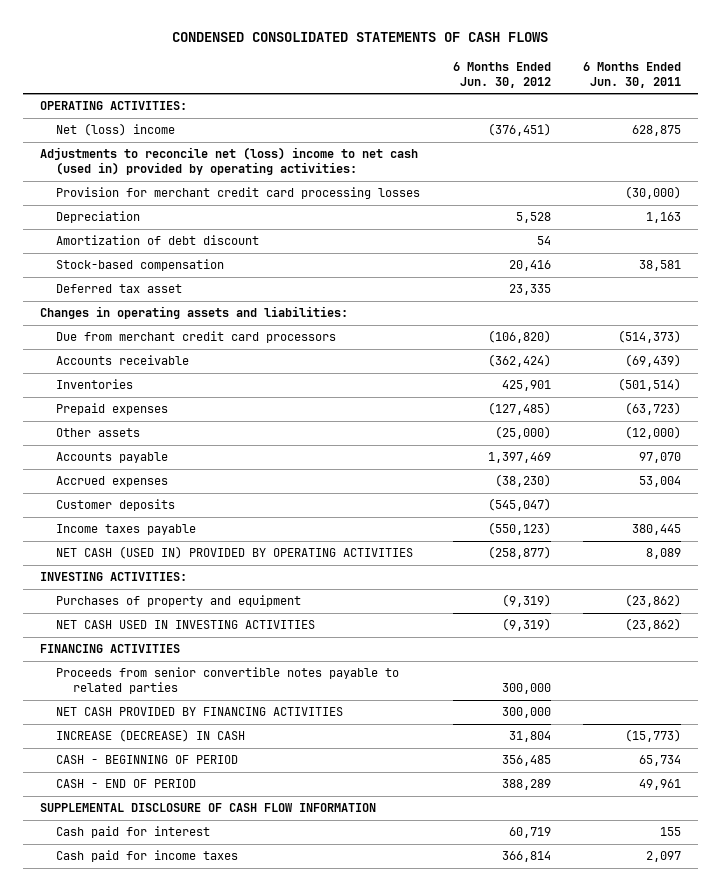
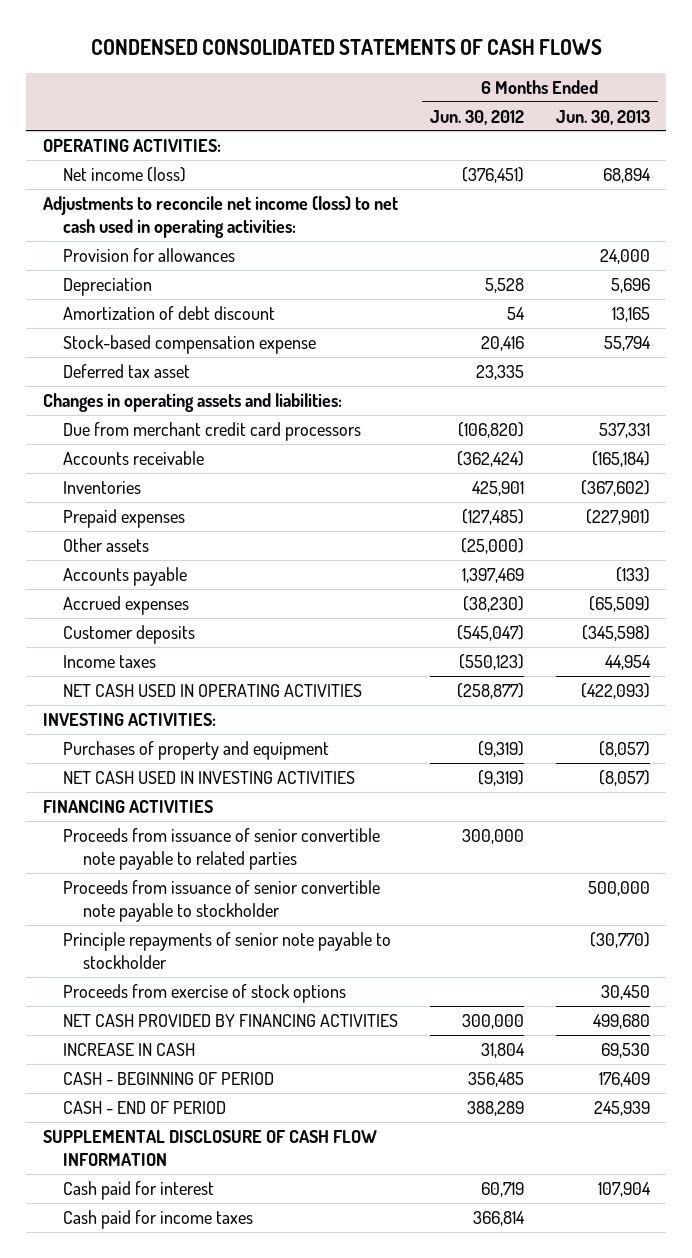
- | 6 Months Ended Jun. 30, 2012 | 6 Months Ended Jun. 30, 2011
+ | 6 Months Ended Jun. 30, 2012 | 6 Months Ended Jun. 30, 2013
- Net (loss) income | (376,451) | 628,875
- Adjustments to reconcile net (loss) income to net cash (used in) provided by operating activities:
- Provision for merchant credit card processing losses | | (30,000)
+ Net income (loss) | (376,451) | 68,894
+ Adjustments to reconcile net income (loss) to net cash used in operating activities:
+ Provision for allowances | | 24,000
- Stock-based compensation | 20,416 | 38,581
+ Stock-based compensation expense | 20,416 | 55,794
- Income taxes payable | (550,123) | 380,445
- NET CASH (USED IN) PROVIDED BY OPERATING ACTIVITIES | (258,877) | 8,089
+ Income taxes | (550,123) | 44,954
+ NET CASH USED IN OPERATING ACTIVITIES | (258,877) | (422,093)
- Proceeds from senior convertible notes payable to related parties | 300,000 |
+ Proceeds from issuance of senior convertible note payable to related parties | 300,000 |
+ Proceeds from issuance of senior convertible note payable to stockholder | | 500,000
+ Principle repayments of senior note payable to stockholder | | (30,770)
+ Proceeds from exercise of stock options | | 30,450
- INCREASE (DECREASE) IN CASH | 31,804 | (15,773)
+ INCREASE IN CASH | 31,804 | 69,530

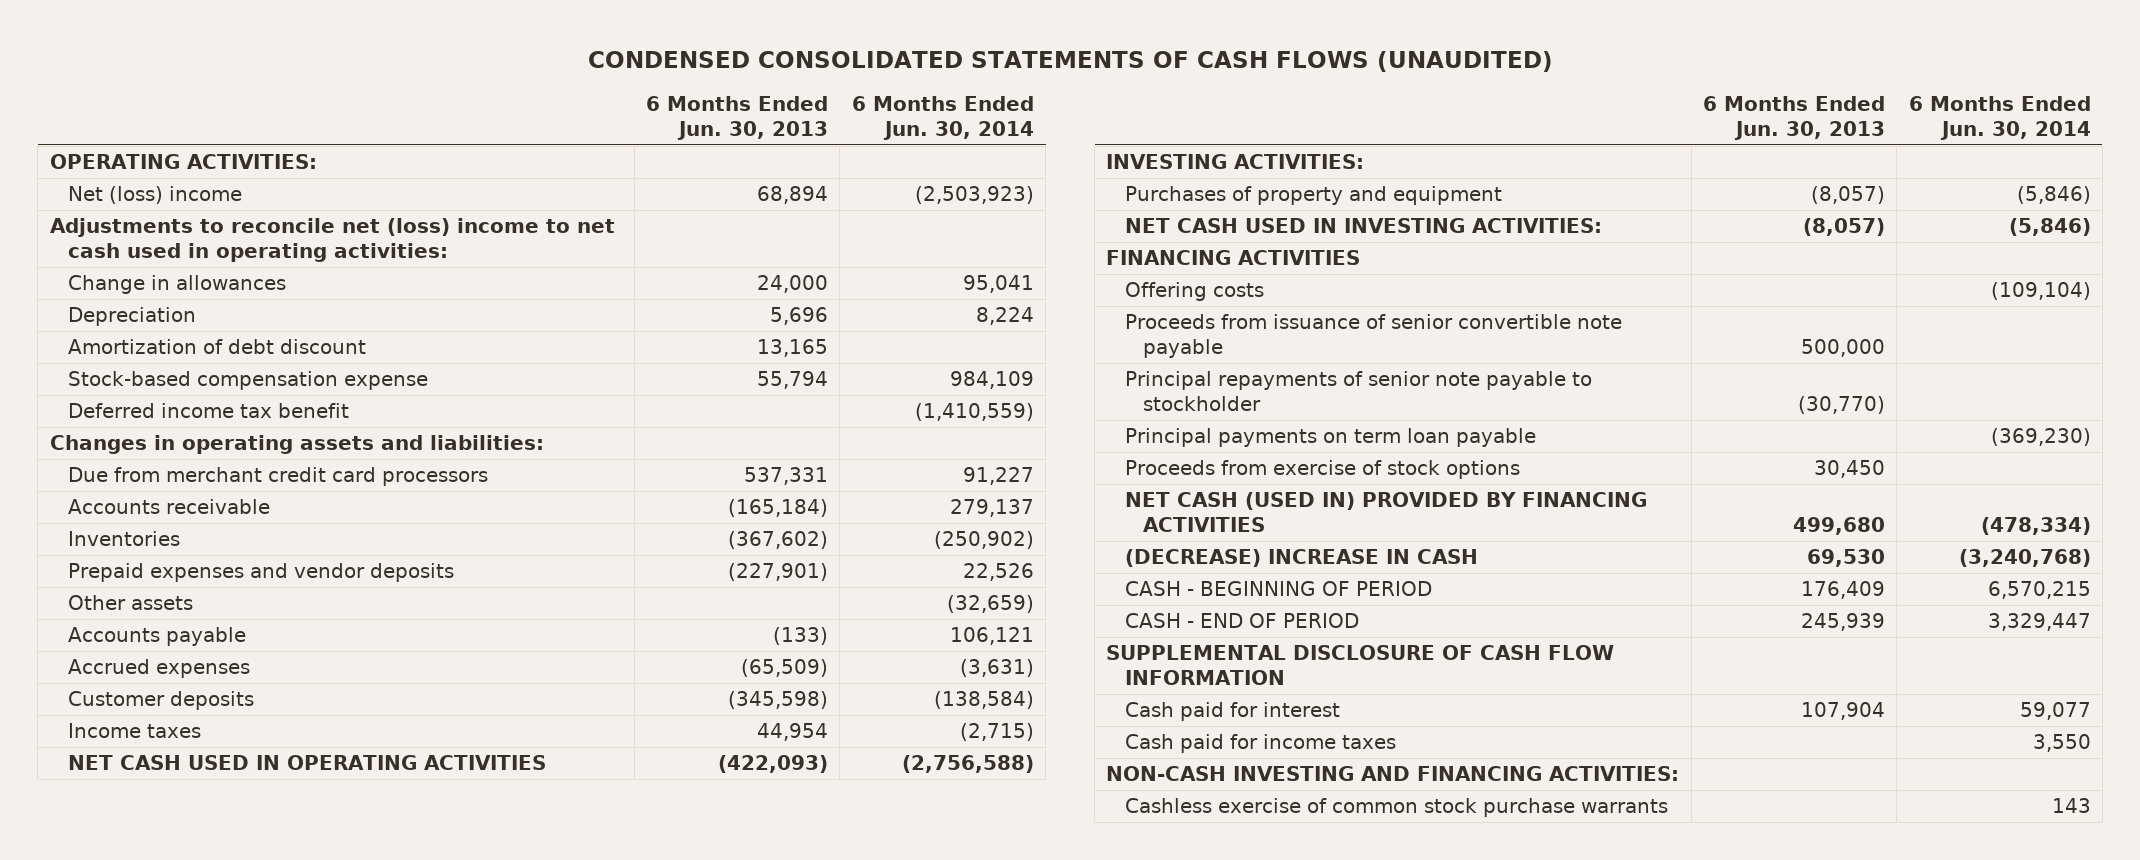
- CONDENSED CONSOLIDATED STATEMENTS OF CASH FLOWS
+ CONDENSED CONSOLIDATED STATEMENTS OF CASH FLOWS (UNAUDITED)
- | 6 Months Ended Jun. 30, 2012 | 6 Months Ended Jun. 30, 2013
+ | 6 Months Ended Jun. 30, 2013 | 6 Months Ended Jun. 30, 2014
- Net income (loss) | (376,451) | 68,894
- Adjustments to reconcile net income (loss) to net cash used in operating activities:
- Provision for allowances | | 24,000
+ Net (loss) income | 68,894 | (2,503,923)
+ Adjustments to reconcile net (loss) income to net cash used in operating activities:
+ Change in allowances | 24,000 | 95,041
- Deferred tax asset | 23,335 |
+ Deferred income tax benefit | | (1,410,559)
- Prepaid expenses | (127,485) | (227,901)
+ Prepaid expenses and vendor deposits | (227,901) | 22,526
- NET CASH USED IN INVESTING ACTIVITIES | (9,319) | (8,057)
+ NET CASH USED IN INVESTING ACTIVITIES: | (8,057) | (5,846)
- Proceeds from issuance of senior convertible note payable to related parties | 300,000 |
- Proceeds from issuance of senior convertible note payable to stockholder | | 500,000
- Principle repayments of senior note payable to stockholder | | (30,770)
+ Offering costs | | (109,104)
+ Proceeds from issuance of senior convertible note payable | 500,000 |
+ Principal repayments of senior note payable to stockholder | (30,770) |
+ Principal payments on term loan payable | | (369,230)
- NET CASH PROVIDED BY FINANCING ACTIVITIES | 300,000 | 499,680
- INCREASE IN CASH | 31,804 | 69,530
+ NET CASH (USED IN) PROVIDED BY FINANCING ACTIVITIES | 499,680 | (478,334)
+ (DECREASE) INCREASE IN CASH | 69,530 | (3,240,768)
+ NON-CASH INVESTING AND FINANCING ACTIVITIES:
+ Cashless exercise of common stock purchase warrants | | 143

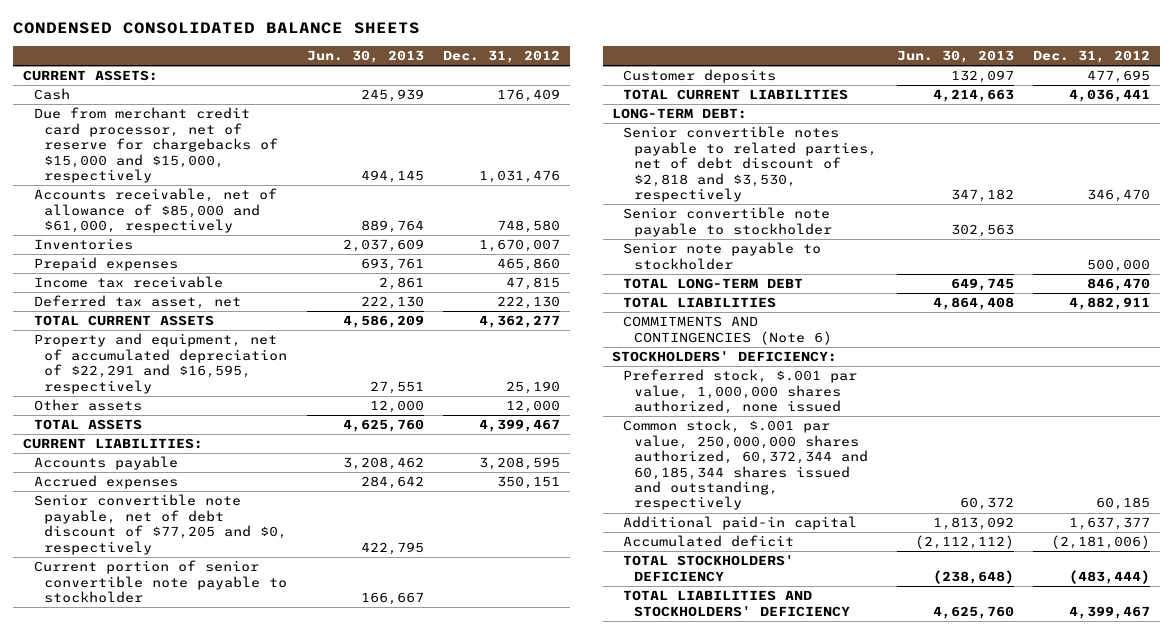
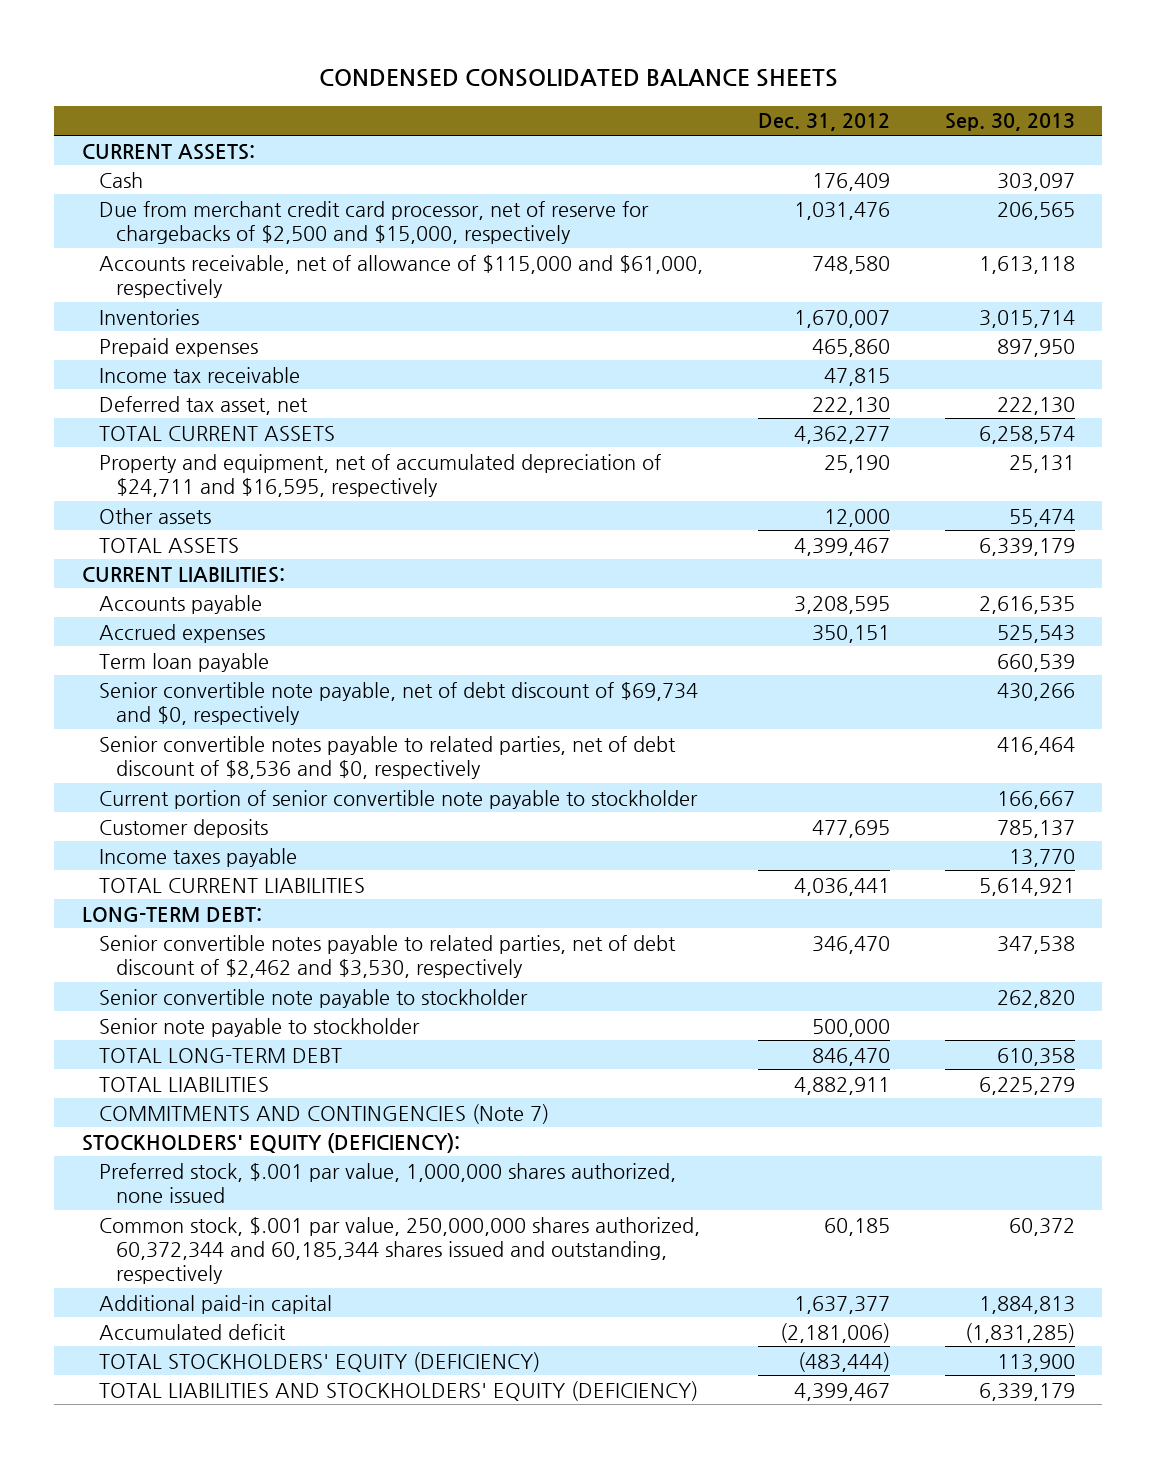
- | Jun. 30, 2013 | Dec. 31, 2012
+ | Dec. 31, 2012 | Sep. 30, 2013
- Due from merchant credit card processor, net of reserve for chargebacks of $15,000 and $15,000, respectively | 494,145 | 1,031,476
- Accounts receivable, net of allowance of $85,000 and $61,000, respectively | 889,764 | 748,580
+ Due from merchant credit card processor, net of reserve for chargebacks of $2,500 and $15,000, respectively | 1,031,476 | 206,565
+ Accounts receivable, net of allowance of $115,000 and $61,000, respectively | 748,580 | 1,613,118
- Property and equipment, net of accumulated depreciation of $22,291 and $16,595, respectively | 27,551 | 25,190
+ Property and equipment, net of accumulated depreciation of $24,711 and $16,595, respectively | 25,190 | 25,131
- Senior convertible note payable, net of debt discount of $77,205 and $0, respectively | 422,795 |
+ Term loan payable | | 660,539
+ Senior convertible note payable, net of debt discount of $69,734 and $0, respectively | | 430,266
+ Senior convertible notes payable to related parties, net of debt discount of $8,536 and $0, respectively | | 416,464
+ Income taxes payable | | 13,770
- Senior convertible notes payable to related parties, net of debt discount of $2,818 and $3,530, respectively | 347,182 | 346,470
+ Senior convertible notes payable to related parties, net of debt discount of $2,462 and $3,530, respectively | 346,470 | 347,538
- COMMITMENTS AND CONTINGENCIES (Note 6)
- STOCKHOLDERS' DEFICIENCY:
+ COMMITMENTS AND CONTINGENCIES (Note 7)
+ STOCKHOLDERS' EQUITY (DEFICIENCY):
- TOTAL STOCKHOLDERS' DEFICIENCY | (238,648) | (483,444)
- TOTAL LIABILITIES AND STOCKHOLDERS' DEFICIENCY | 4,625,760 | 4,399,467
+ TOTAL STOCKHOLDERS' EQUITY (DEFICIENCY) | (483,444) | 113,900
+ TOTAL LIABILITIES AND STOCKHOLDERS' EQUITY (DEFICIENCY) | 4,399,467 | 6,339,179

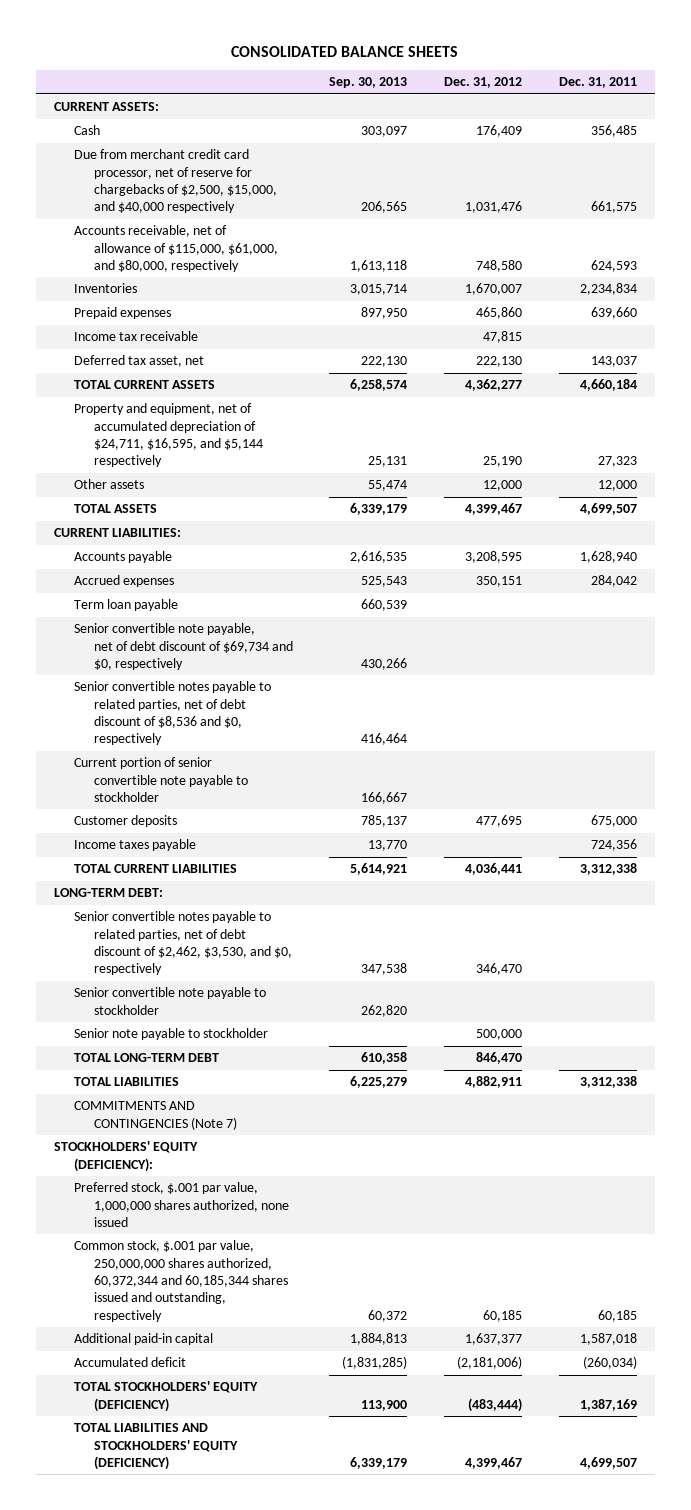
- CONDENSED CONSOLIDATED BALANCE SHEETS
+ CONSOLIDATED BALANCE SHEETS
- | Dec. 31, 2012 | Sep. 30, 2013
+ | Sep. 30, 2013 | Dec. 31, 2012 | Dec. 31, 2011
- Due from merchant credit card processor, net of reserve for chargebacks of $2,500 and $15,000, respectively | 1,031,476 | 206,565
- Accounts receivable, net of allowance of $115,000 and $61,000, respectively | 748,580 | 1,613,118
+ Due from merchant credit card processor, net of reserve for chargebacks of $2,500, $15,000, and $40,000 respectively | 206,565 | 1,031,476 | 661,575
+ Accounts receivable, net of allowance of $115,000, $61,000, and $80,000, respectively | 1,613,118 | 748,580 | 624,593
- Property and equipment, net of accumulated depreciation of $24,711 and $16,595, respectively | 25,190 | 25,131
+ Property and equipment, net of accumulated depreciation of $24,711, $16,595, and $5,144 respectively | 25,131 | 25,190 | 27,323
- Senior convertible notes payable to related parties, net of debt discount of $2,462 and $3,530, respectively | 346,470 | 347,538
+ Senior convertible notes payable to related parties, net of debt discount of $2,462, $3,530, and $0, respectively | 347,538 | 346,470 |

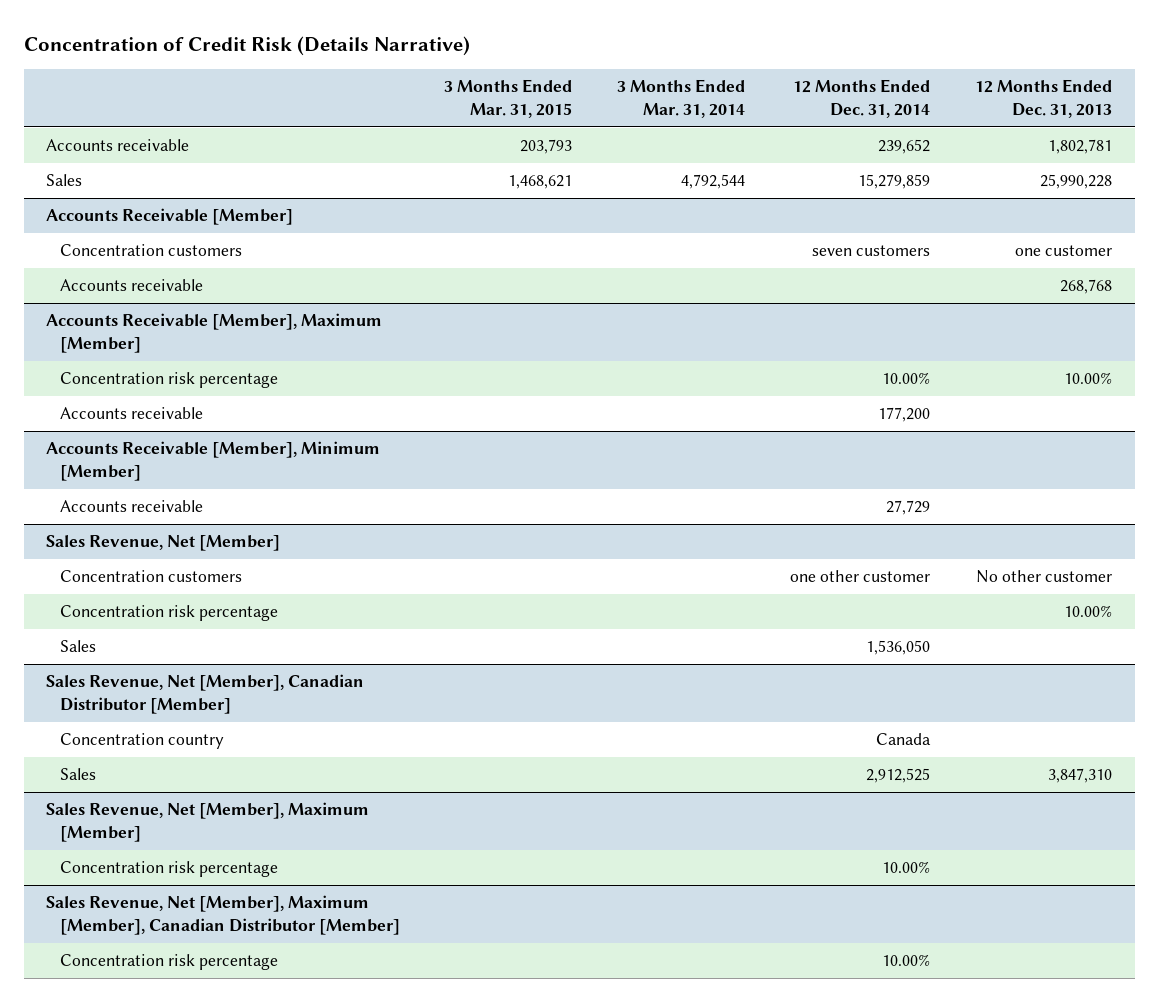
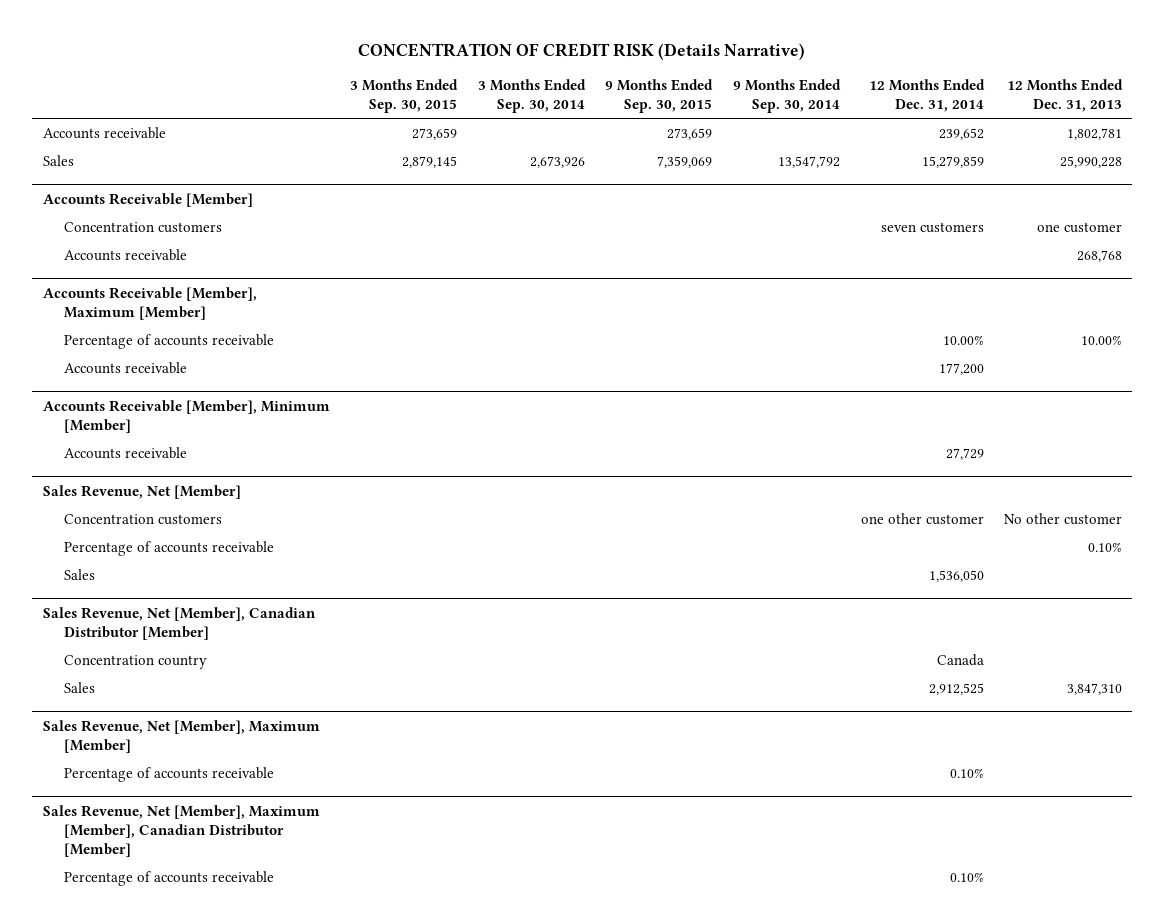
- Concentration of Credit Risk (Details Narrative)
+ CONCENTRATION OF CREDIT RISK (Details Narrative)
- | 3 Months Ended Mar. 31, 2015 | 3 Months Ended Mar. 31, 2014 | 12 Months Ended Dec. 31, 2014 | 12 Months Ended Dec. 31, 2013
+ | 3 Months Ended Sep. 30, 2015 | 3 Months Ended Sep. 30, 2014 | 9 Months Ended Sep. 30, 2015 | 9 Months Ended Sep. 30, 2014 | 12 Months Ended Dec. 31, 2014 | 12 Months Ended Dec. 31, 2013
@ Accounts Receivable [Member], Maximum [Member]
- Concentration risk percentage | | | 10.00% | 10.00%
+ Percentage of accounts receivable | | | | | 10.00% | 10.00%
@ Sales Revenue, Net [Member]
- Concentration risk percentage | | | | 10.00%
+ Percentage of accounts receivable | | | | | | 0.10%
@ Sales Revenue, Net [Member], Maximum [Member]
- Concentration risk percentage | | | 10.00% |
+ Percentage of accounts receivable | | | | | 0.10% |
@ Sales Revenue, Net [Member], Maximum [Member], Canadian Distributor [Member]
- Concentration risk percentage | | | 10.00% |
+ Percentage of accounts receivable | | | | | 0.10% |

